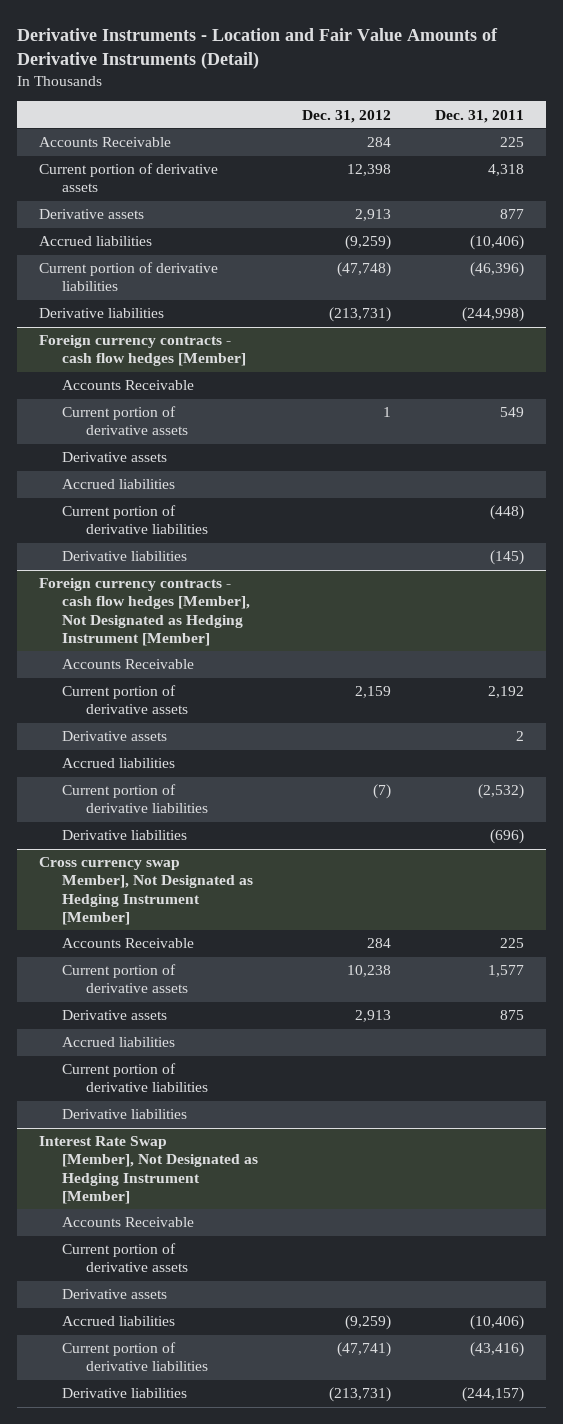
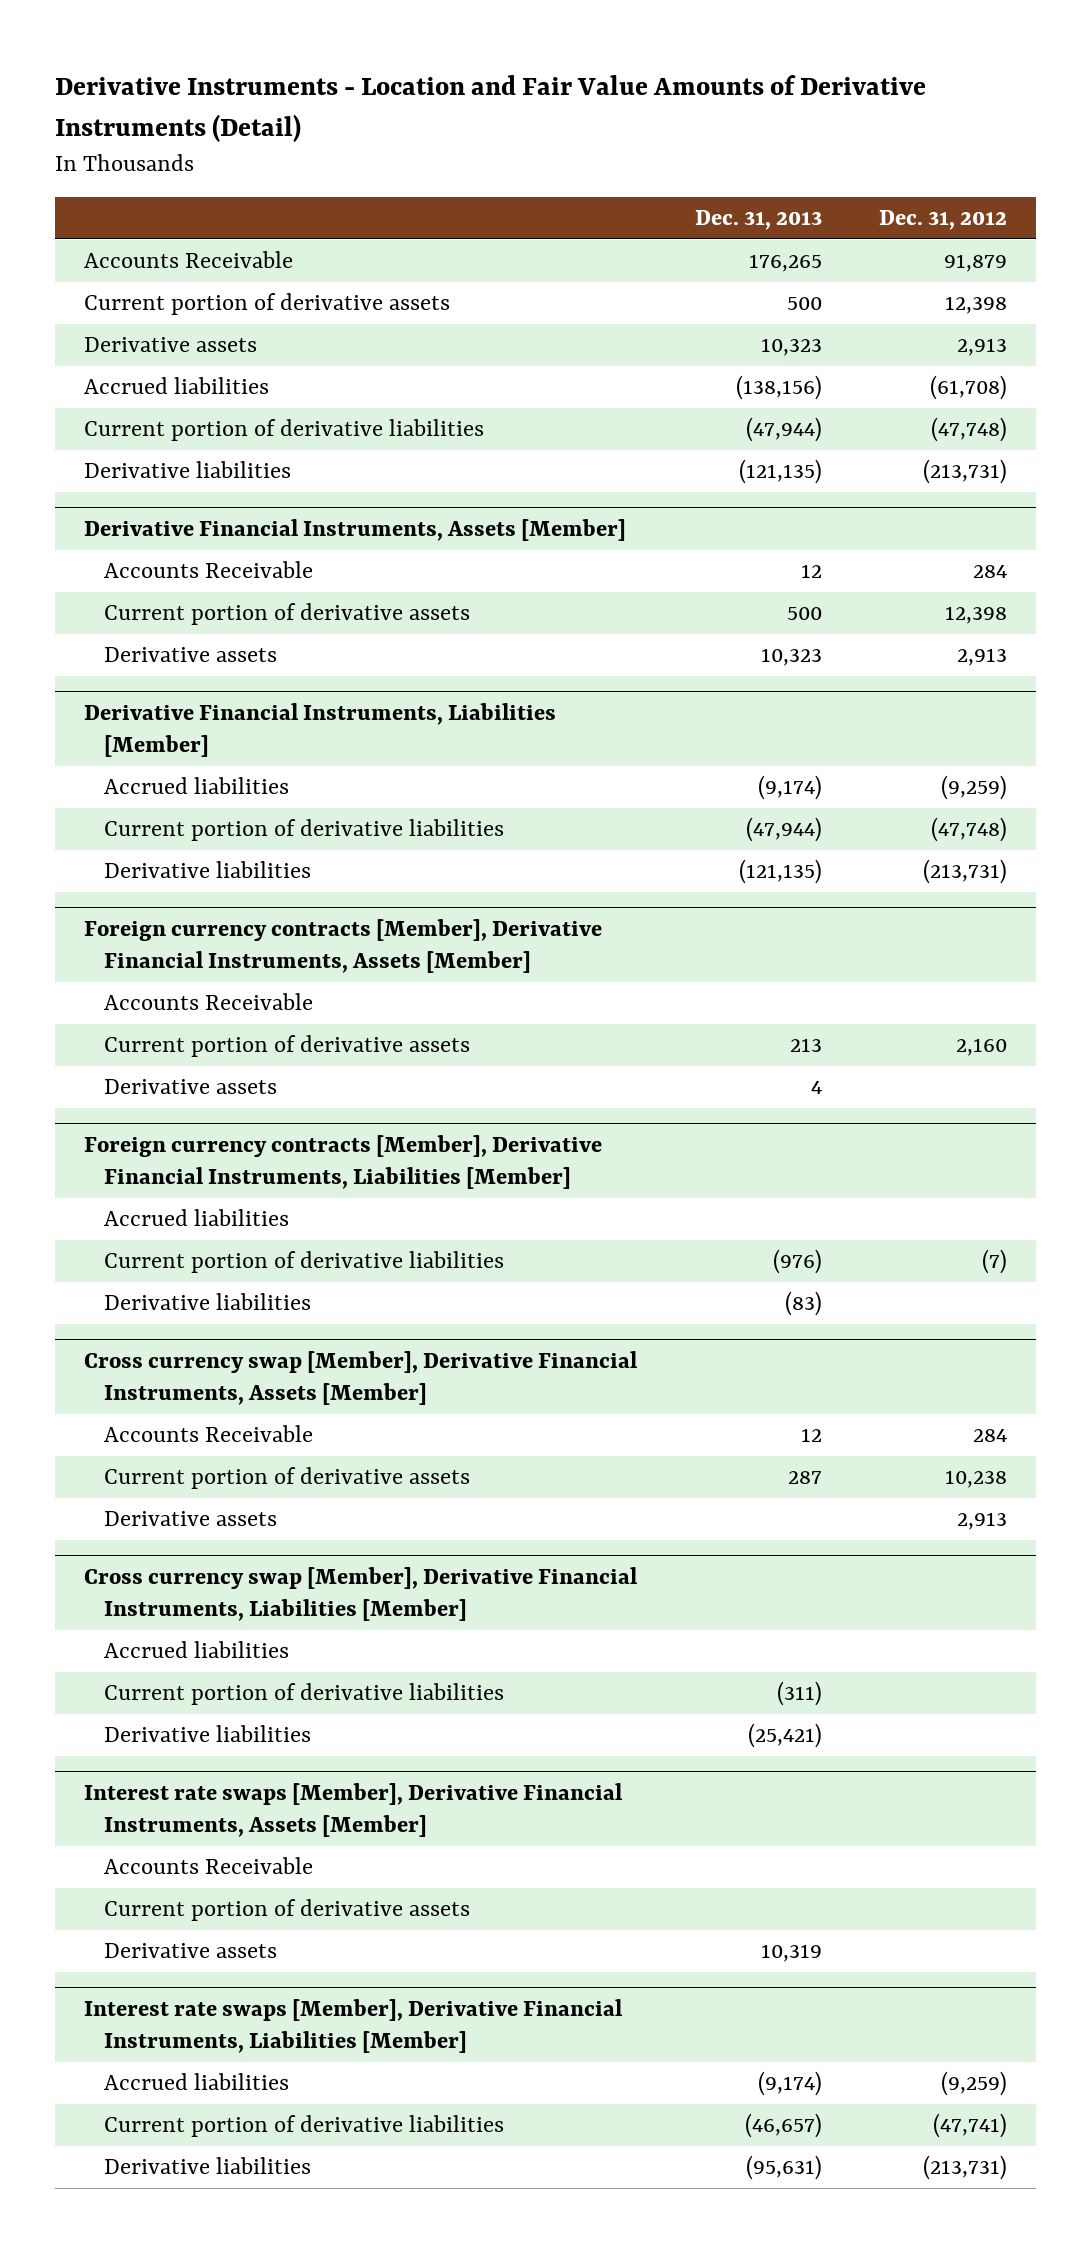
- | Dec. 31, 2012 | Dec. 31, 2011
+ | Dec. 31, 2013 | Dec. 31, 2012
+ Accounts Receivable | 176,265 | 91,879
+ Current portion of derivative assets | 500 | 12,398
+ Derivative assets | 10,323 | 2,913
+ Accrued liabilities | (138,156) | (61,708)
+ Current portion of derivative liabilities | (47,944) | (47,748)
+ Derivative liabilities | (121,135) | (213,731)
+ Derivative Financial Instruments, Assets [Member]
+ Derivative Financial Instruments, Liabilities [Member]
- Foreign currency contracts - cash flow hedges [Member]
- Accounts Receivable
- Current portion of derivative assets | 1 | 549
- Derivative assets
- Accrued liabilities
- Current portion of derivative liabilities | | (448)
- Derivative liabilities | | (145)
- Foreign currency contracts - cash flow hedges [Member], Not Designated as Hedging Instrument [Member]
+ Foreign currency contracts [Member], Derivative Financial Instruments, Assets [Member]
- Current portion of derivative assets | 2,159 | 2,192
+ Current portion of derivative assets | 213 | 2,160
+ Foreign currency contracts [Member], Derivative Financial Instruments, Liabilities [Member]
- Cross currency swap Member], Not Designated as Hedging Instrument [Member]
+ Cross currency swap [Member], Derivative Financial Instruments, Assets [Member]
+ Cross currency swap [Member], Derivative Financial Instruments, Liabilities [Member]
- Interest Rate Swap [Member], Not Designated as Hedging Instrument [Member]
+ Interest rate swaps [Member], Derivative Financial Instruments, Assets [Member]
+ Interest rate swaps [Member], Derivative Financial Instruments, Liabilities [Member]

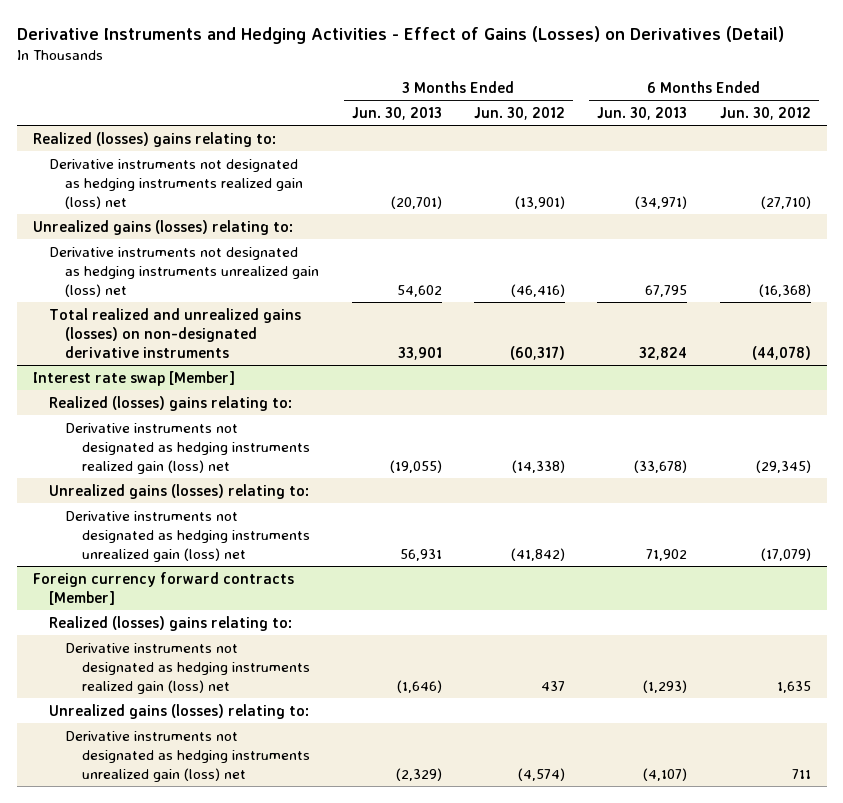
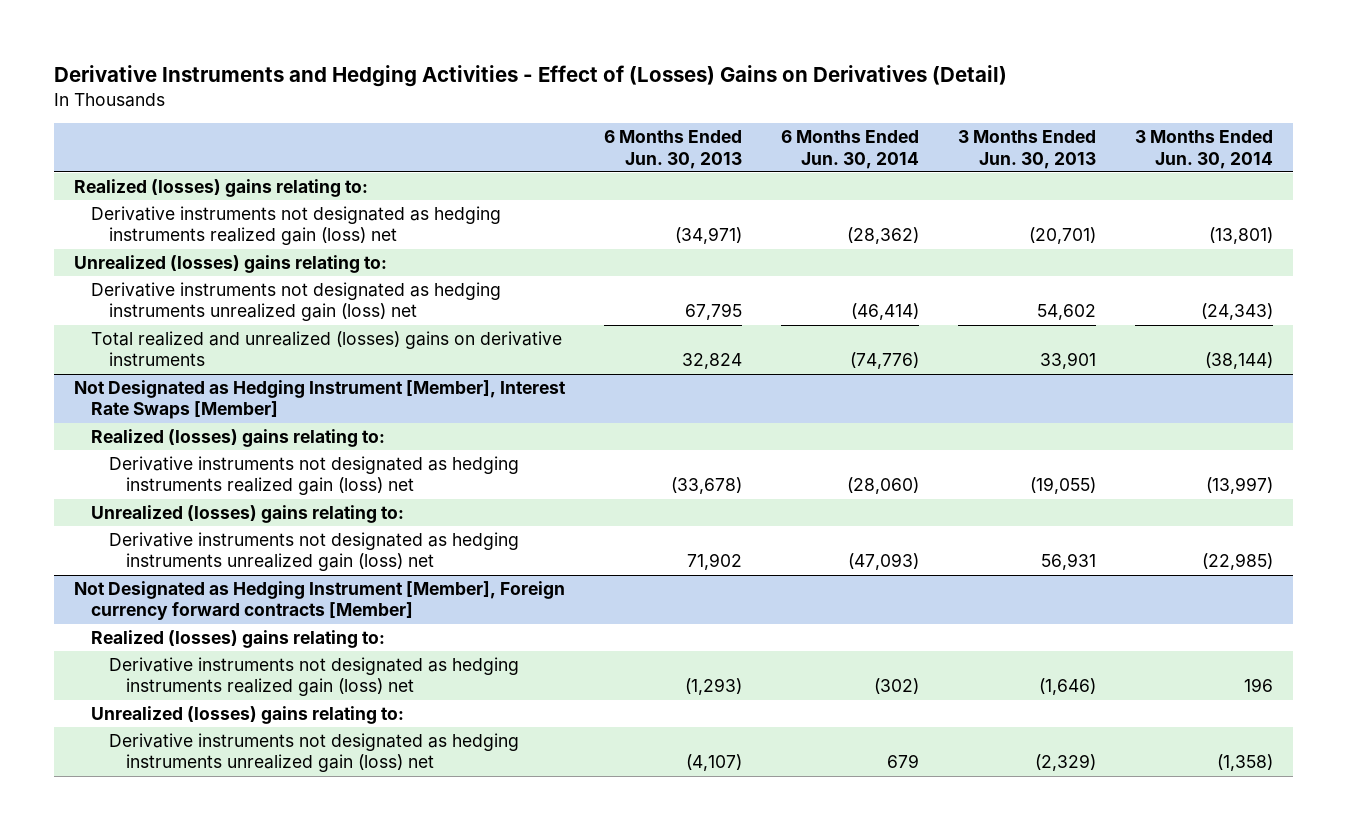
- Derivative Instruments and Hedging Activities - Effect of Gains (Losses) on Derivatives (Detail)
+ Derivative Instruments and Hedging Activities - Effect of (Losses) Gains on Derivatives (Detail)
- | 3 Months Ended Jun. 30, 2013 | 3 Months Ended Jun. 30, 2012 | 6 Months Ended Jun. 30, 2013 | 6 Months Ended Jun. 30, 2012
+ | 6 Months Ended Jun. 30, 2013 | 6 Months Ended Jun. 30, 2014 | 3 Months Ended Jun. 30, 2013 | 3 Months Ended Jun. 30, 2014
- Unrealized gains (losses) relating to:
+ Unrealized (losses) gains relating to:
- Total realized and unrealized gains (losses) on non-designated derivative instruments | 33,901 | (60,317) | 32,824 | (44,078)
- Interest rate swap [Member]
+ Total realized and unrealized (losses) gains on derivative instruments | 32,824 | (74,776) | 33,901 | (38,144)
+ Not Designated as Hedging Instrument [Member], Interest Rate Swaps [Member]
- Unrealized gains (losses) relating to:
+ Unrealized (losses) gains relating to:
- Foreign currency forward contracts [Member]
+ Not Designated as Hedging Instrument [Member], Foreign currency forward contracts [Member]
- Unrealized gains (losses) relating to:
+ Unrealized (losses) gains relating to:

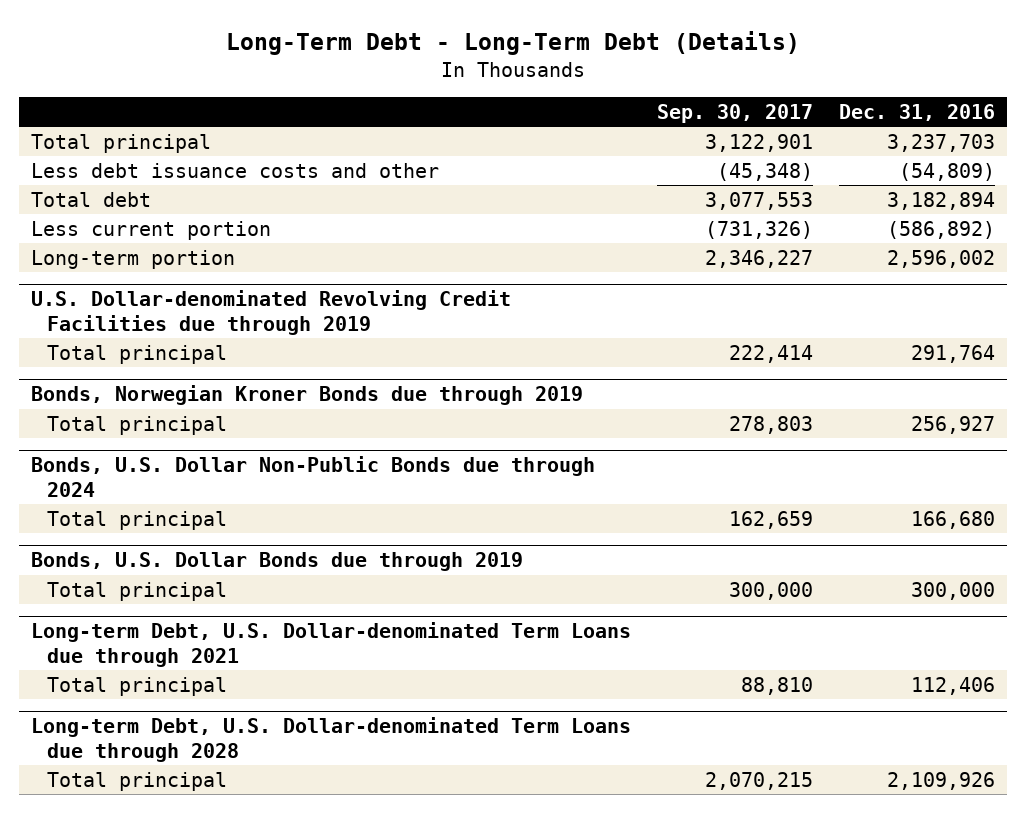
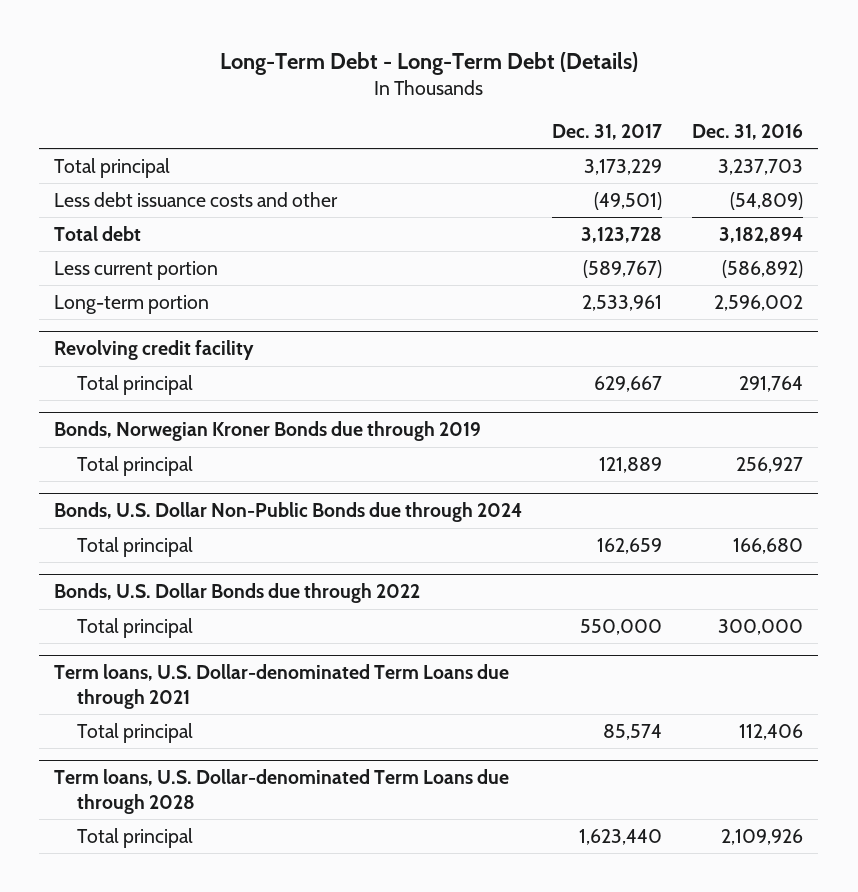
- | Sep. 30, 2017 | Dec. 31, 2016
+ | Dec. 31, 2017 | Dec. 31, 2016
- U.S. Dollar-denominated Revolving Credit Facilities due through 2019
+ Revolving credit facility
- Bonds, U.S. Dollar Bonds due through 2019
+ Bonds, U.S. Dollar Bonds due through 2022
- Long-term Debt, U.S. Dollar-denominated Term Loans due through 2021
+ Term loans, U.S. Dollar-denominated Term Loans due through 2021
- Long-term Debt, U.S. Dollar-denominated Term Loans due through 2028
+ Term loans, U.S. Dollar-denominated Term Loans due through 2028

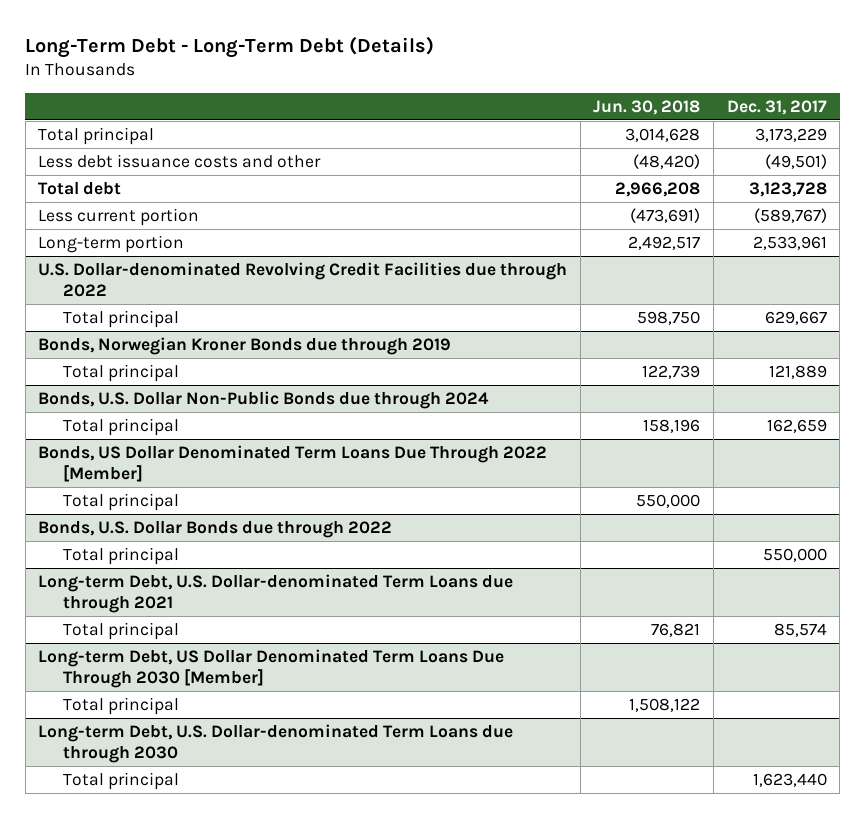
- | Dec. 31, 2017 | Dec. 31, 2016
+ | Jun. 30, 2018 | Dec. 31, 2017
- Revolving credit facility
+ U.S. Dollar-denominated Revolving Credit Facilities due through 2022
+ Bonds, US Dollar Denominated Term Loans Due Through 2022 [Member]
+ Total principal | 550,000 |
- Term loans, U.S. Dollar-denominated Term Loans due through 2021
+ Long-term Debt, U.S. Dollar-denominated Term Loans due through 2021
- Term loans, U.S. Dollar-denominated Term Loans due through 2028
+ Long-term Debt, US Dollar Denominated Term Loans Due Through 2030 [Member]
+ Total principal | 1,508,122 |
+ Long-term Debt, U.S. Dollar-denominated Term Loans due through 2030

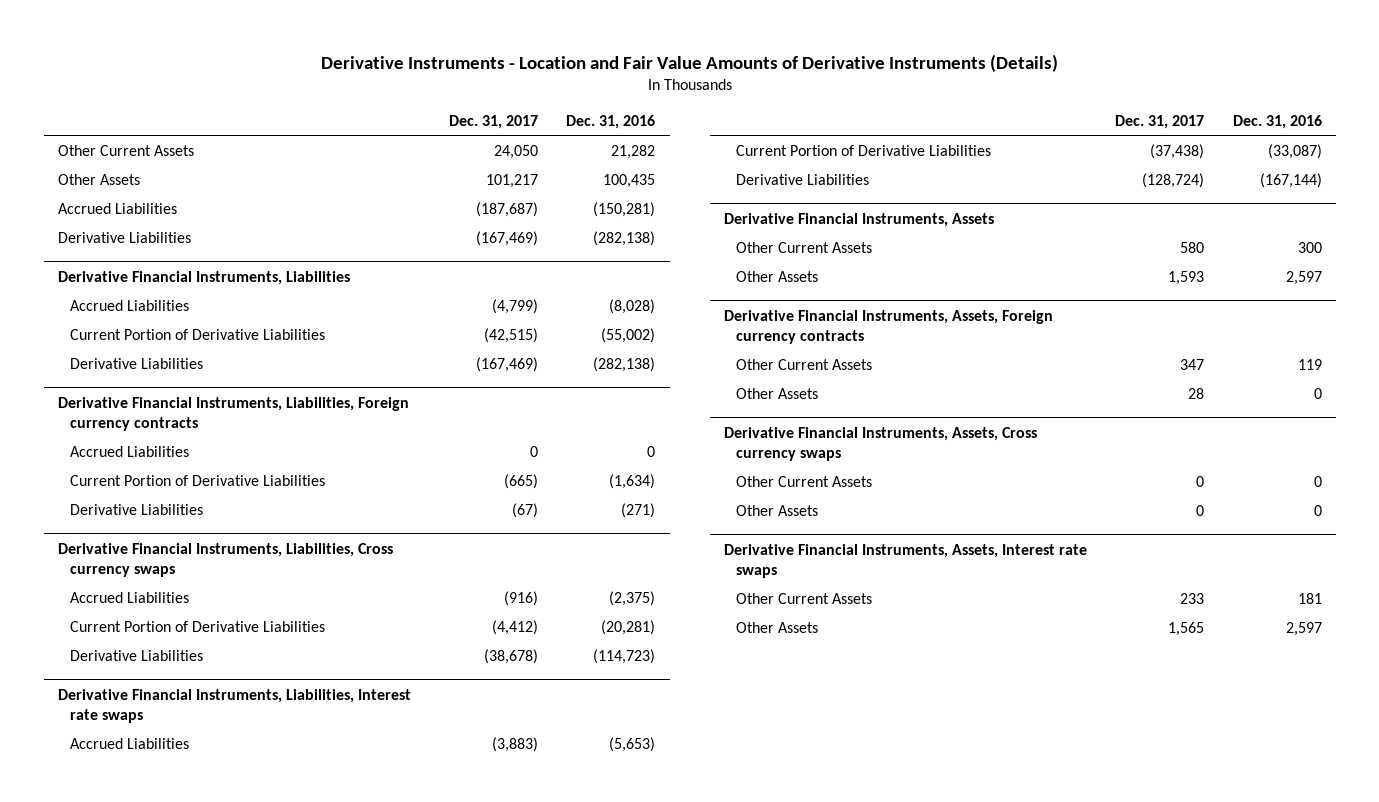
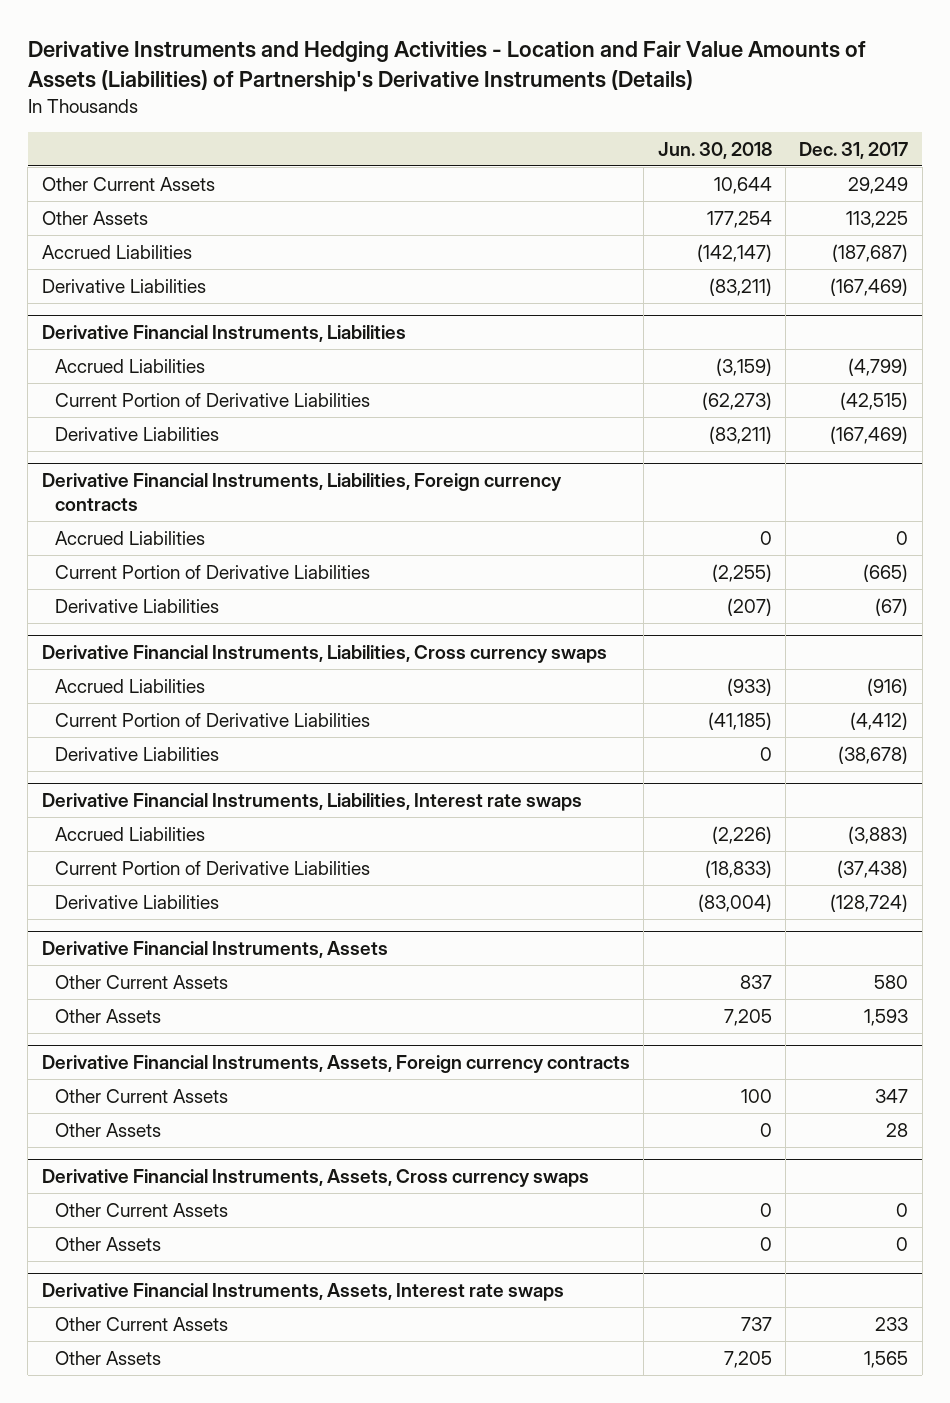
- Derivative Instruments - Location and Fair Value Amounts of Derivative Instruments (Details)
+ Derivative Instruments and Hedging Activities - Location and Fair Value Amounts of Assets (Liabilities) of Partnership's Derivative Instruments (Details)
- | Dec. 31, 2017 | Dec. 31, 2016
+ | Jun. 30, 2018 | Dec. 31, 2017
- Other Current Assets | 24,050 | 21,282
- Other Assets | 101,217 | 100,435
+ Other Current Assets | 10,644 | 29,249
+ Other Assets | 177,254 | 113,225

